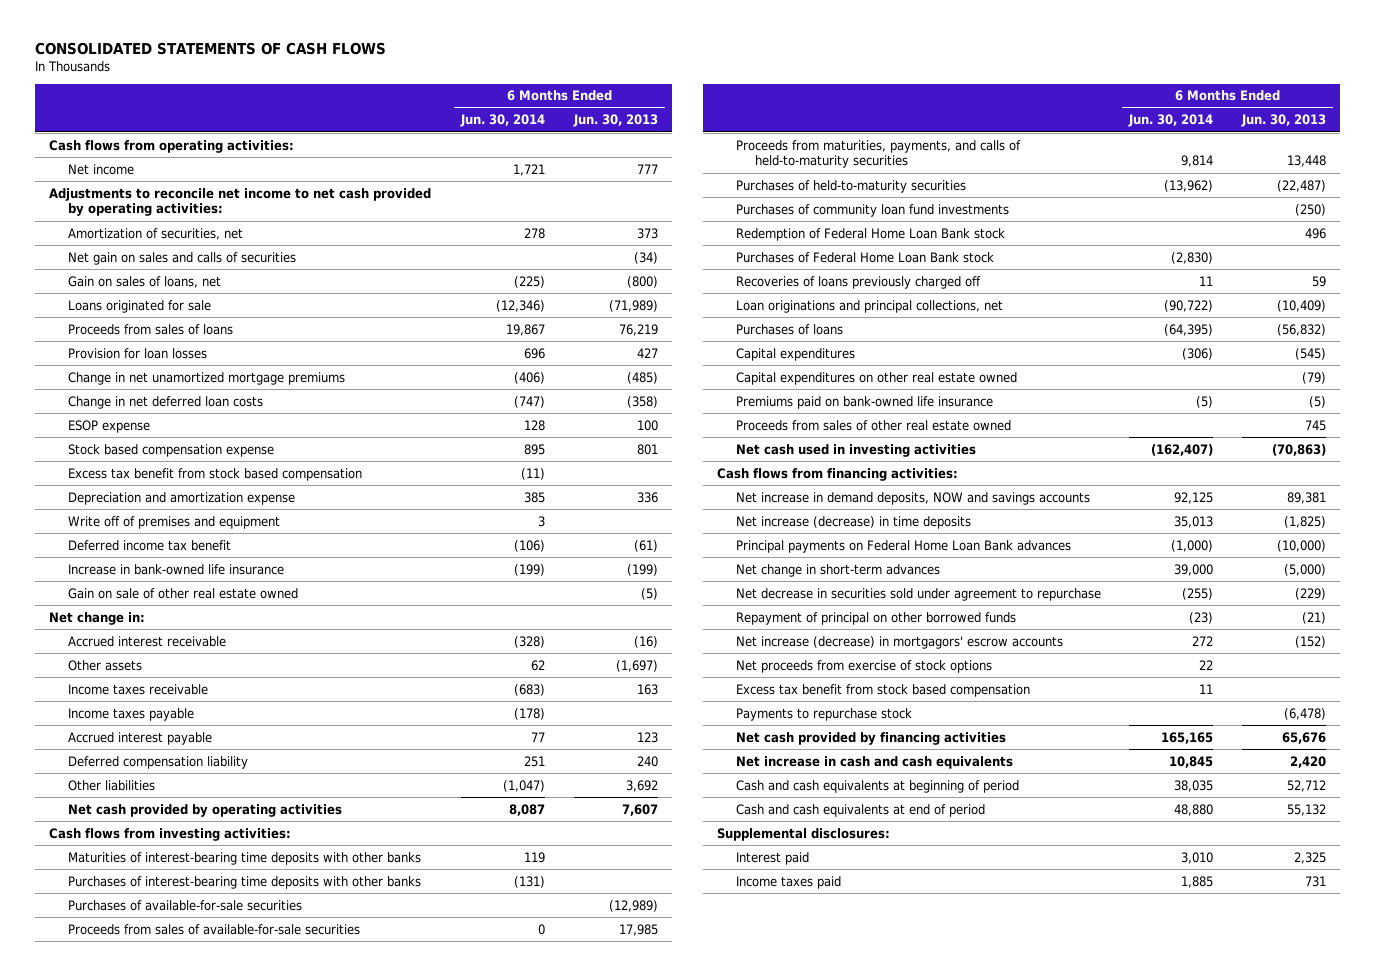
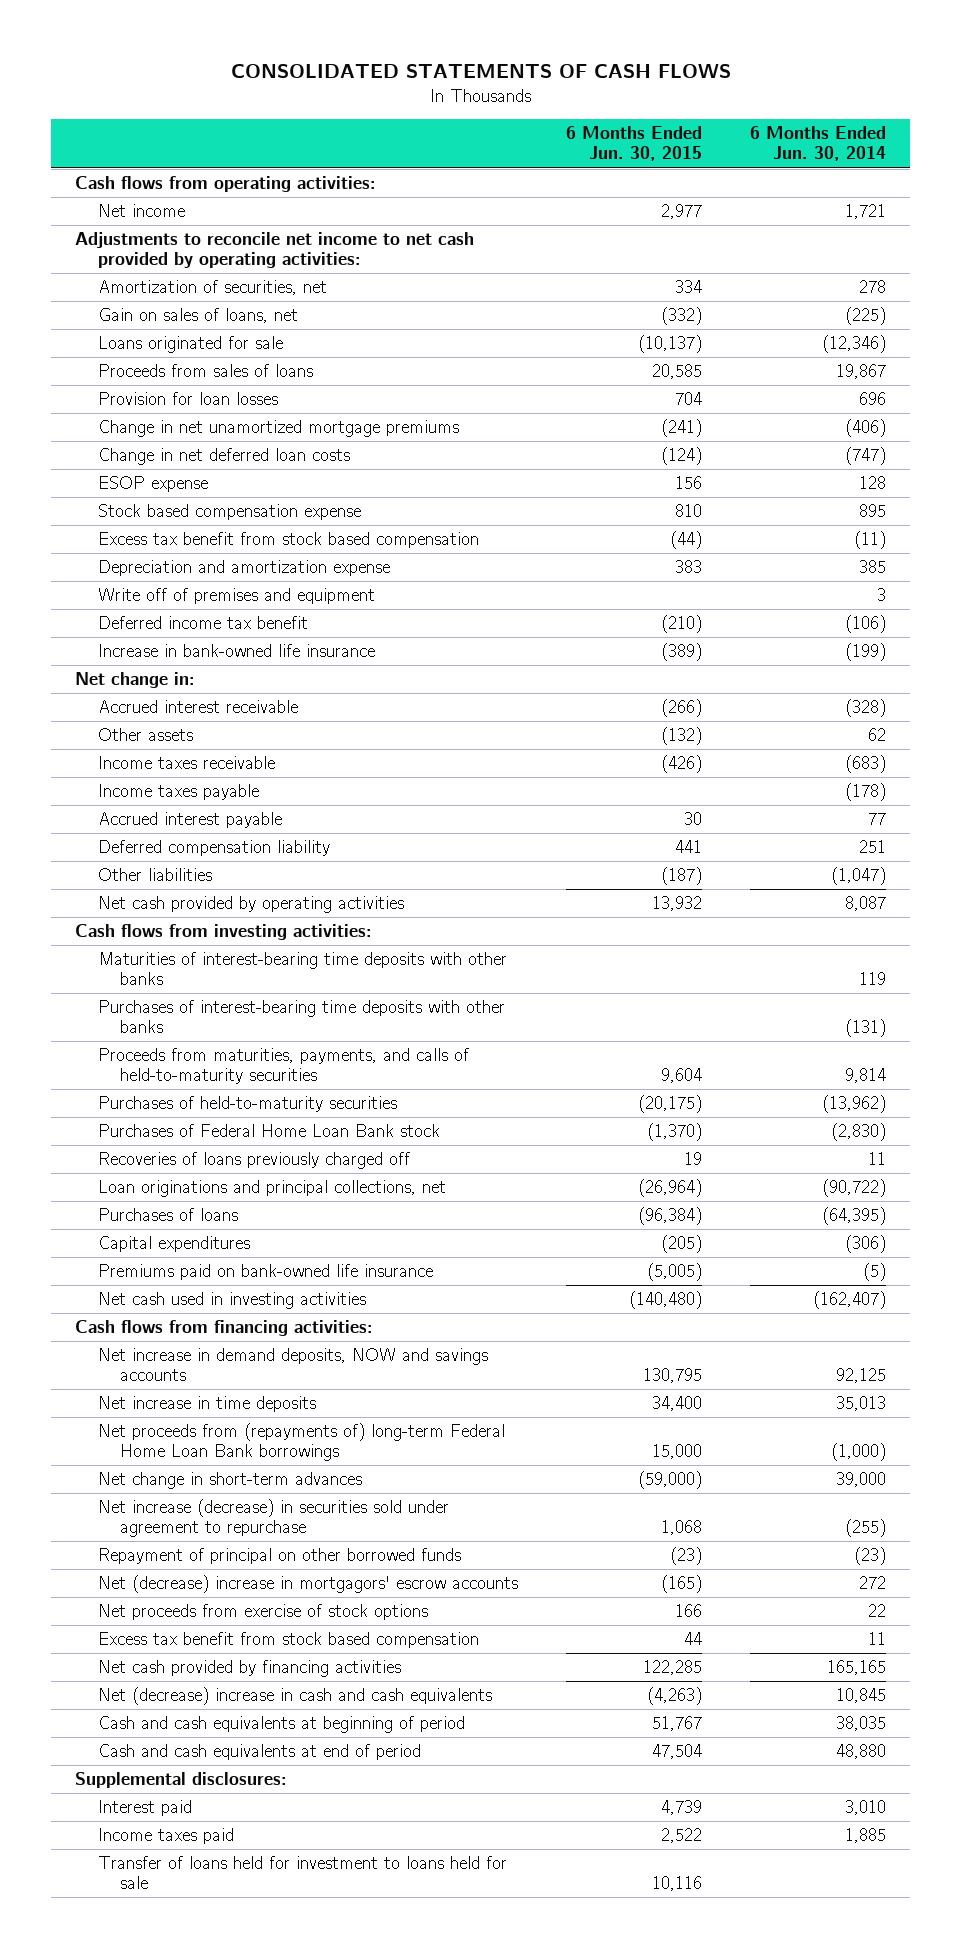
- | 6 Months Ended Jun. 30, 2014 | 6 Months Ended Jun. 30, 2013
+ | 6 Months Ended Jun. 30, 2015 | 6 Months Ended Jun. 30, 2014
- Net gain on sales and calls of securities | | (34)
- Gain on sale of other real estate owned | | (5)
- Purchases of available-for-sale securities | | (12,989)
- Proceeds from sales of available-for-sale securities | 0 | 17,985
- Purchases of community loan fund investments | | (250)
- Redemption of Federal Home Loan Bank stock | | 496
- Capital expenditures on other real estate owned | | (79)
- Proceeds from sales of other real estate owned | | 745
- Net increase (decrease) in time deposits | 35,013 | (1,825)
- Principal payments on Federal Home Loan Bank advances | (1,000) | (10,000)
+ Net increase in time deposits | 34,400 | 35,013
+ Net proceeds from (repayments of) long-term Federal Home Loan Bank borrowings | 15,000 | (1,000)
- Net decrease in securities sold under agreement to repurchase | (255) | (229)
+ Net increase (decrease) in securities sold under agreement to repurchase | 1,068 | (255)
- Net increase (decrease) in mortgagors' escrow accounts | 272 | (152)
+ Net (decrease) increase in mortgagors' escrow accounts | (165) | 272
- Payments to repurchase stock | | (6,478)
- Net increase in cash and cash equivalents | 10,845 | 2,420
+ Net (decrease) increase in cash and cash equivalents | (4,263) | 10,845
+ Transfer of loans held for investment to loans held for sale | 10,116 |

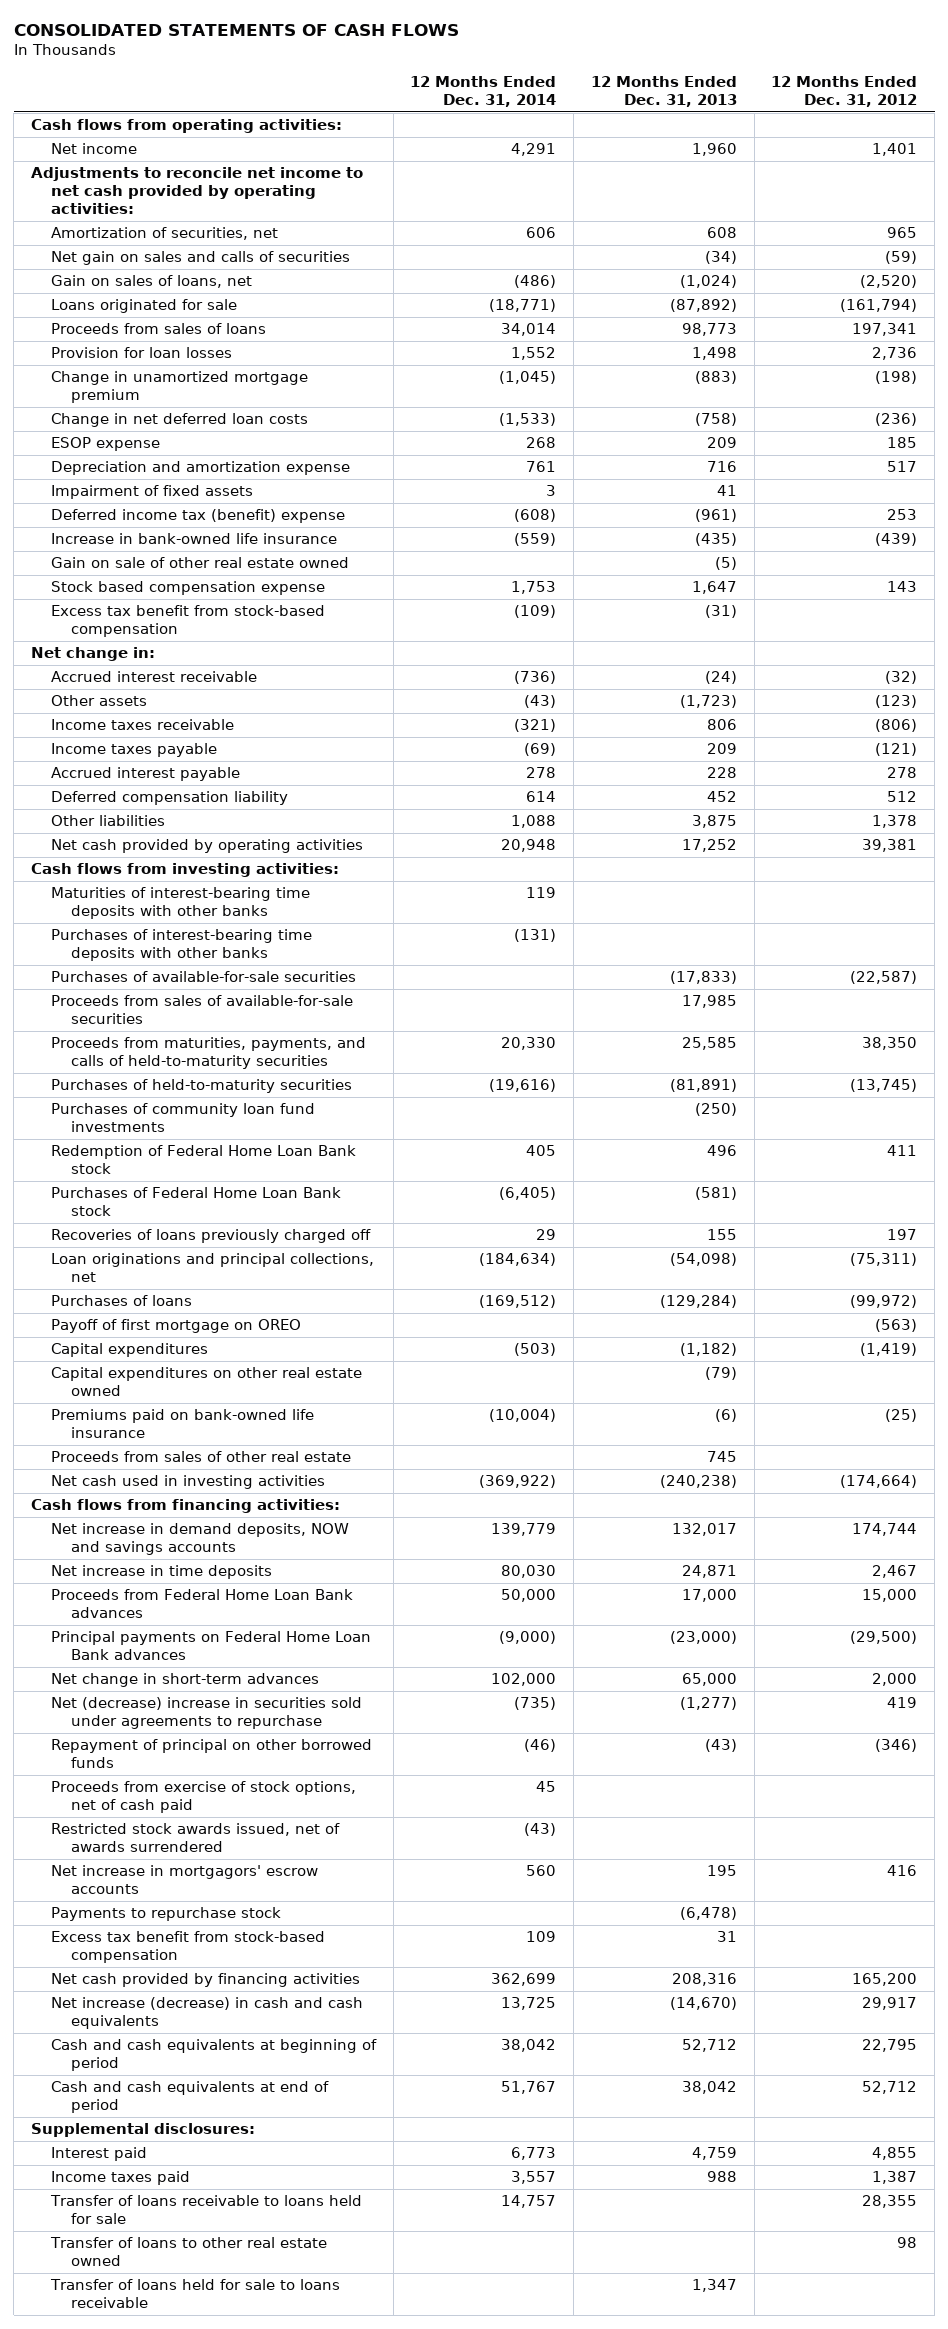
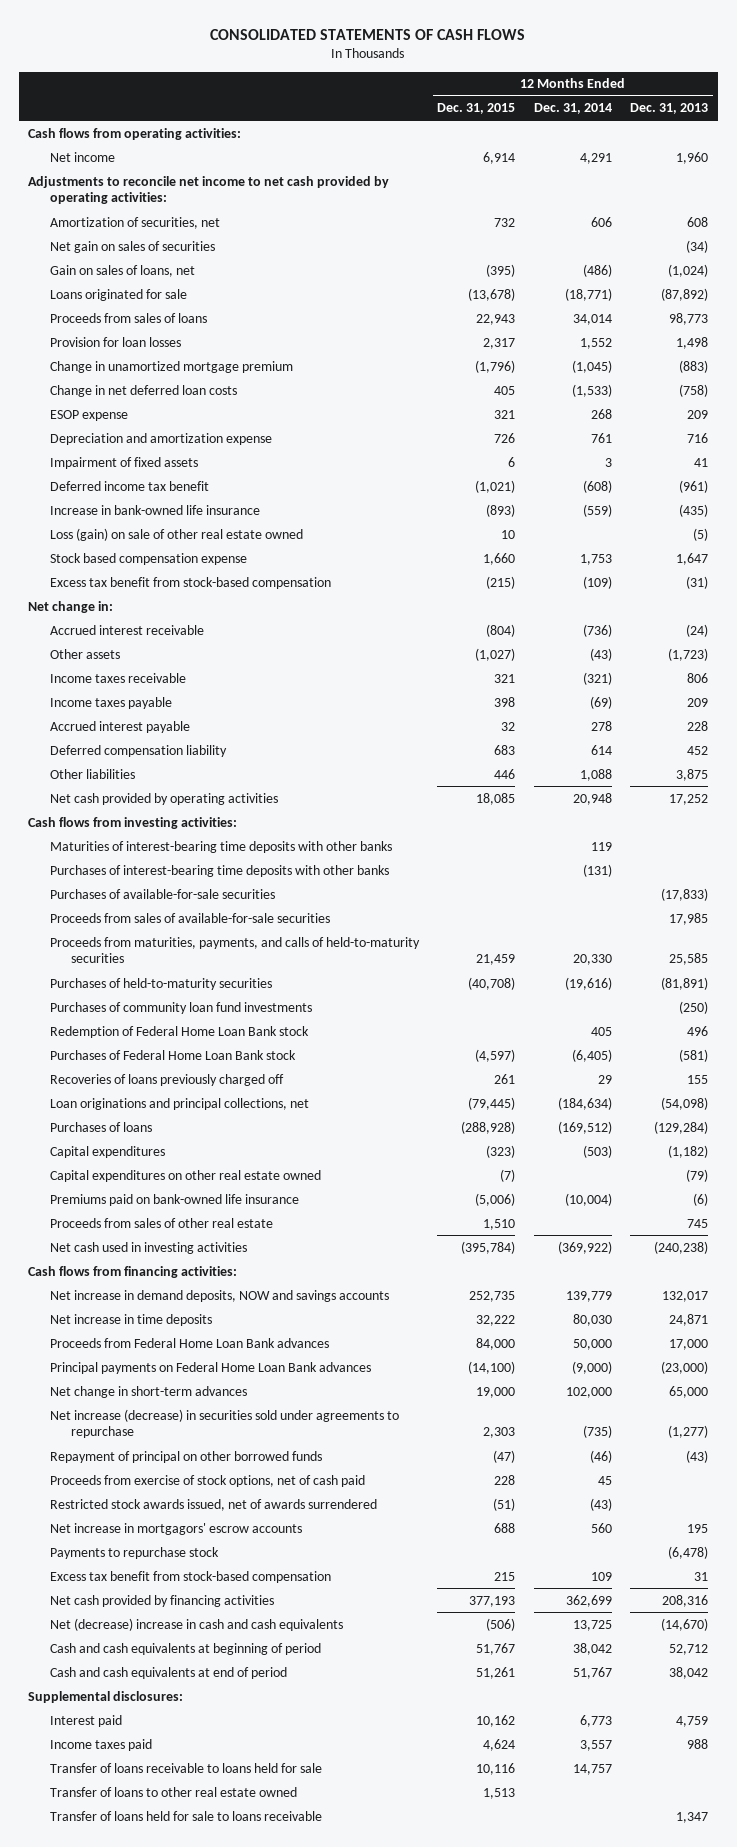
- | 12 Months Ended Dec. 31, 2014 | 12 Months Ended Dec. 31, 2013 | 12 Months Ended Dec. 31, 2012
+ | 12 Months Ended Dec. 31, 2015 | 12 Months Ended Dec. 31, 2014 | 12 Months Ended Dec. 31, 2013
- Net gain on sales and calls of securities | | (34) | (59)
+ Net gain on sales of securities | | | (34)
- Deferred income tax (benefit) expense | (608) | (961) | 253
+ Deferred income tax benefit | (1,021) | (608) | (961)
- Gain on sale of other real estate owned | | (5) |
+ Loss (gain) on sale of other real estate owned | 10 | | (5)
- Payoff of first mortgage on OREO | | | (563)
- Net (decrease) increase in securities sold under agreements to repurchase | (735) | (1,277) | 419
+ Net increase (decrease) in securities sold under agreements to repurchase | 2,303 | (735) | (1,277)
- Net increase (decrease) in cash and cash equivalents | 13,725 | (14,670) | 29,917
+ Net (decrease) increase in cash and cash equivalents | (506) | 13,725 | (14,670)

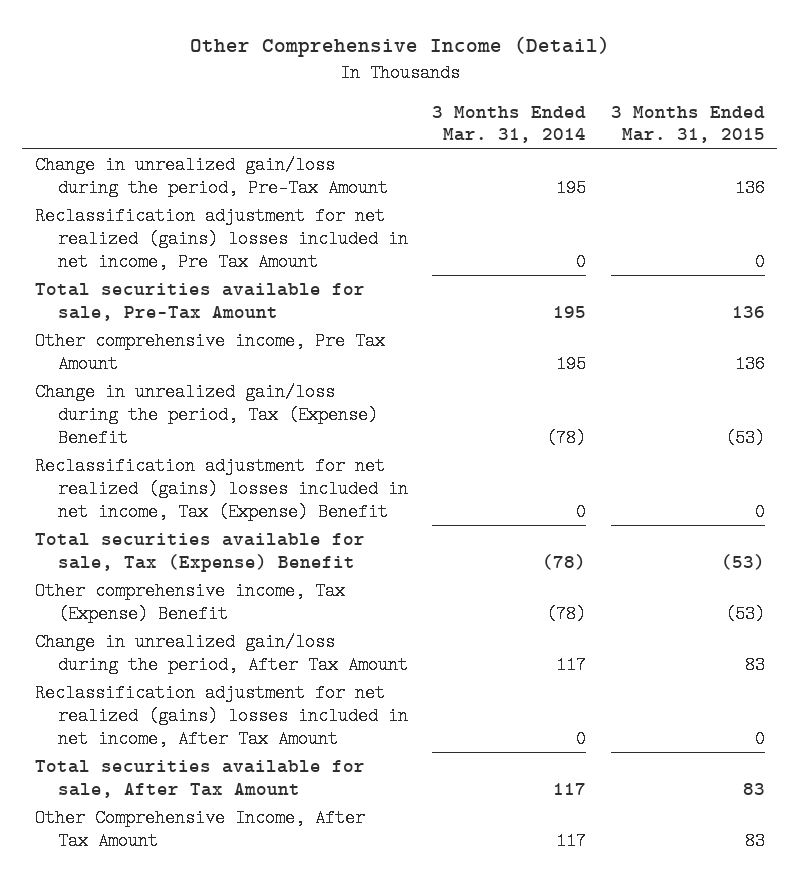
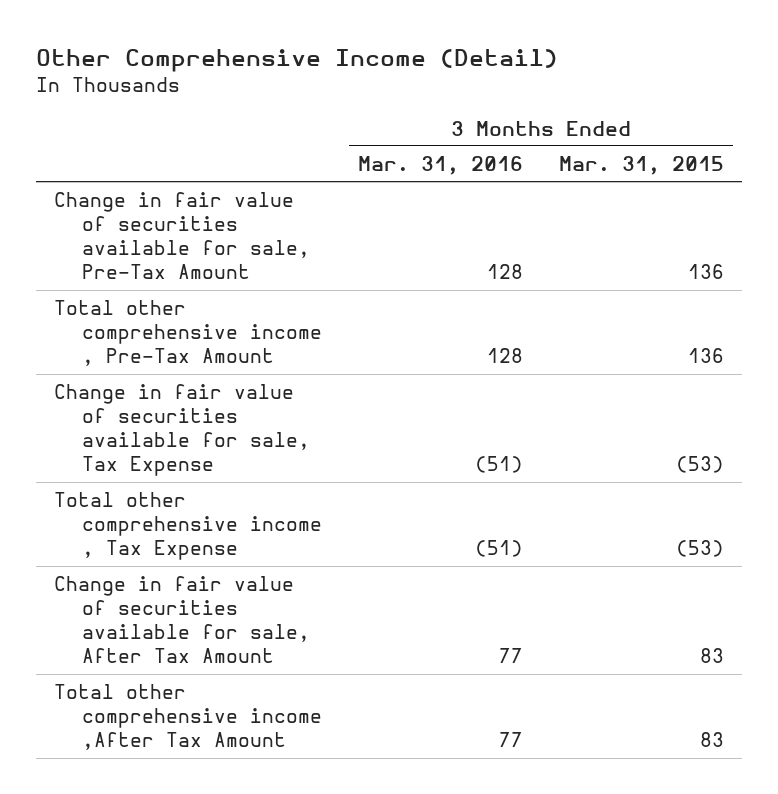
- | 3 Months Ended Mar. 31, 2014 | 3 Months Ended Mar. 31, 2015
+ | 3 Months Ended Mar. 31, 2016 | 3 Months Ended Mar. 31, 2015
- Change in unrealized gain/loss during the period, Pre-Tax Amount | 195 | 136
- Reclassification adjustment for net realized (gains) losses included in net income, Pre Tax Amount | 0 | 0
- Total securities available for sale, Pre-Tax Amount | 195 | 136
- Other comprehensive income, Pre Tax Amount | 195 | 136
- Change in unrealized gain/loss during the period, Tax (Expense) Benefit | (78) | (53)
- Reclassification adjustment for net realized (gains) losses included in net income, Tax (Expense) Benefit | 0 | 0
- Total securities available for sale, Tax (Expense) Benefit | (78) | (53)
- Other comprehensive income, Tax (Expense) Benefit | (78) | (53)
- Change in unrealized gain/loss during the period, After Tax Amount | 117 | 83
- Reclassification adjustment for net realized (gains) losses included in net income, After Tax Amount | 0 | 0
- Total securities available for sale, After Tax Amount | 117 | 83
- Other Comprehensive Income, After Tax Amount | 117 | 83
+ Change in fair value of securities available for sale, Pre-Tax Amount | 128 | 136
+ Total other comprehensive income , Pre-Tax Amount | 128 | 136
+ Change in fair value of securities available for sale, Tax Expense | (51) | (53)
+ Total other comprehensive income , Tax Expense | (51) | (53)
+ Change in fair value of securities available for sale, After Tax Amount | 77 | 83
+ Total other comprehensive income ,After Tax Amount | 77 | 83

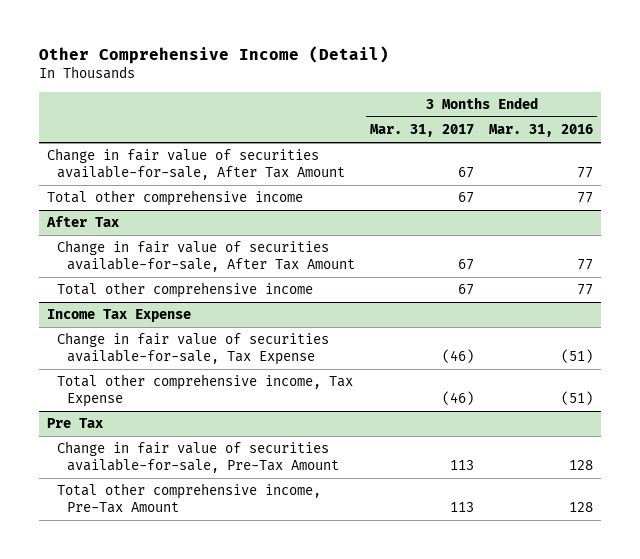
- | 3 Months Ended Mar. 31, 2016 | 3 Months Ended Mar. 31, 2015
+ | 3 Months Ended Mar. 31, 2017 | 3 Months Ended Mar. 31, 2016
- Change in fair value of securities available for sale, Pre-Tax Amount | 128 | 136
- Total other comprehensive income , Pre-Tax Amount | 128 | 136
- Change in fair value of securities available for sale, Tax Expense | (51) | (53)
- Total other comprehensive income , Tax Expense | (51) | (53)
- Change in fair value of securities available for sale, After Tax Amount | 77 | 83
- Total other comprehensive income ,After Tax Amount | 77 | 83
+ Change in fair value of securities available-for-sale, After Tax Amount | 67 | 77
+ Total other comprehensive income | 67 | 77
+ After Tax
+ Change in fair value of securities available-for-sale, After Tax Amount | 67 | 77
+ Total other comprehensive income | 67 | 77
+ Income Tax Expense
+ Change in fair value of securities available-for-sale, Tax Expense | (46) | (51)
+ Total other comprehensive income, Tax Expense | (46) | (51)
+ Pre Tax
+ Change in fair value of securities available-for-sale, Pre-Tax Amount | 113 | 128
+ Total other comprehensive income, Pre-Tax Amount | 113 | 128

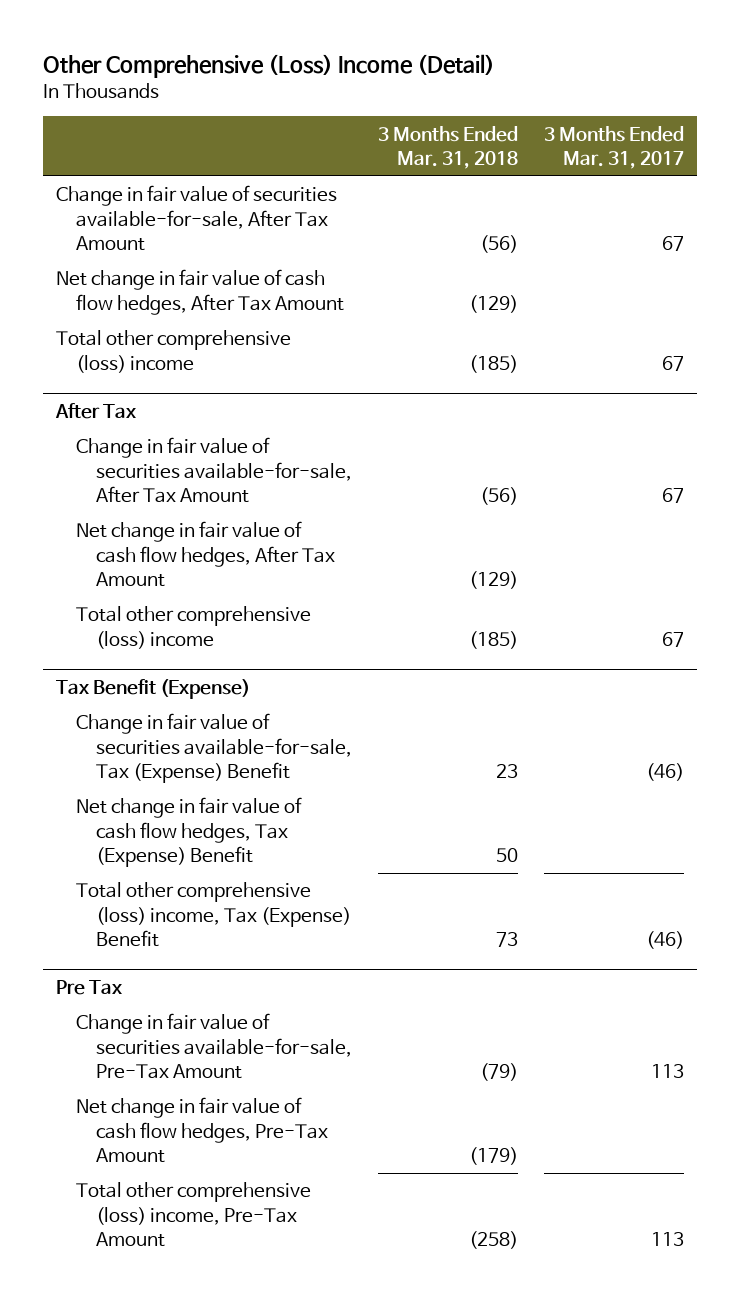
- Other Comprehensive Income (Detail)
+ Other Comprehensive (Loss) Income (Detail)
- | 3 Months Ended Mar. 31, 2017 | 3 Months Ended Mar. 31, 2016
+ | 3 Months Ended Mar. 31, 2018 | 3 Months Ended Mar. 31, 2017
- Total other comprehensive income | 67 | 77
+ Net change in fair value of cash flow hedges, After Tax Amount | (129) |
+ Total other comprehensive (loss) income | (185) | 67
@ After Tax
- Total other comprehensive income | 67 | 77
- Income Tax Expense
- Change in fair value of securities available-for-sale, Tax Expense | (46) | (51)
- Total other comprehensive income, Tax Expense | (46) | (51)
@ After Tax
+ Net change in fair value of cash flow hedges, After Tax Amount | (129) |
+ Total other comprehensive (loss) income | (185) | 67
+ Tax Benefit (Expense)
+ Change in fair value of securities available-for-sale, Tax (Expense) Benefit | 23 | (46)
+ Net change in fair value of cash flow hedges, Tax (Expense) Benefit | 50 |
+ Total other comprehensive (loss) income, Tax (Expense) Benefit | 73 | (46)
@ Pre Tax
- Total other comprehensive income, Pre-Tax Amount | 113 | 128
+ Net change in fair value of cash flow hedges, Pre-Tax Amount | (179) |
+ Total other comprehensive (loss) income, Pre-Tax Amount | (258) | 113

